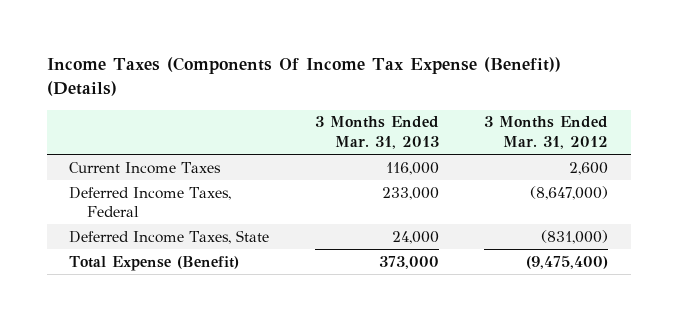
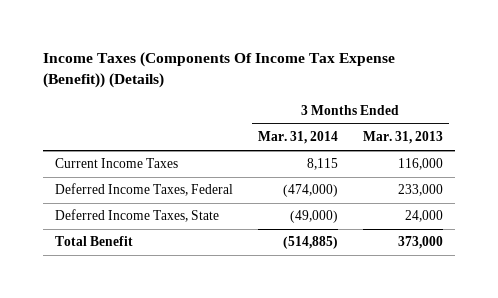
- | 3 Months Ended Mar. 31, 2013 | 3 Months Ended Mar. 31, 2012
+ | 3 Months Ended Mar. 31, 2014 | 3 Months Ended Mar. 31, 2013
- Total Expense (Benefit) | 373,000 | (9,475,400)
+ Total Benefit | (514,885) | 373,000

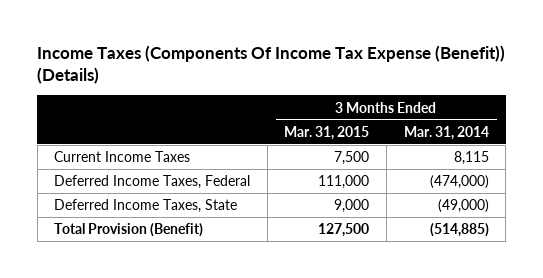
- | 3 Months Ended Mar. 31, 2014 | 3 Months Ended Mar. 31, 2013
+ | 3 Months Ended Mar. 31, 2015 | 3 Months Ended Mar. 31, 2014
- Total Benefit | (514,885) | 373,000
+ Total Provision (Benefit) | 127,500 | (514,885)

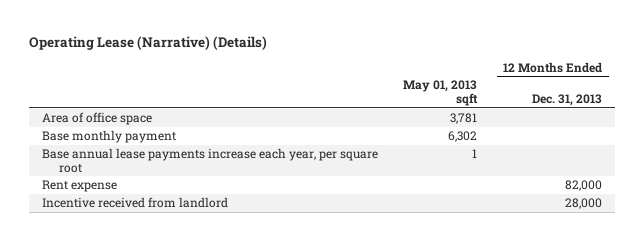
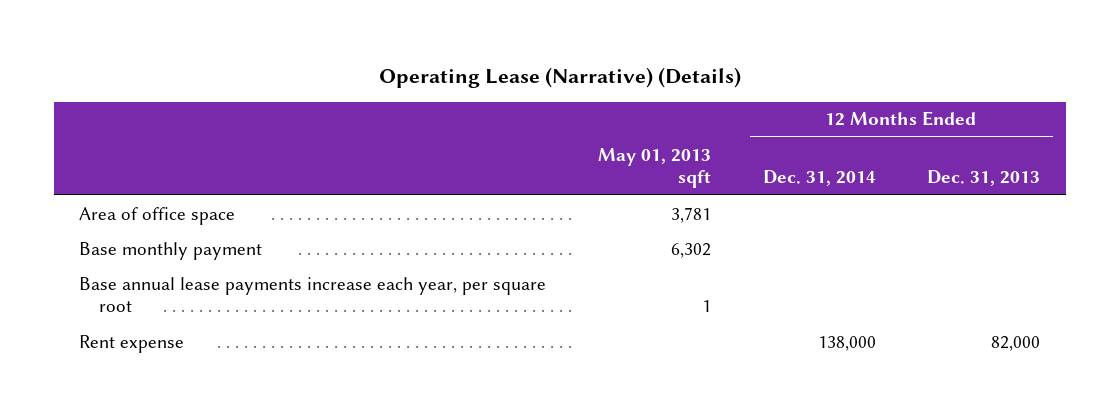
- | May 01, 2013 sqft | 12 Months Ended Dec. 31, 2013
+ | May 01, 2013 sqft | 12 Months Ended Dec. 31, 2014 | 12 Months Ended Dec. 31, 2013
- Incentive received from landlord | | 28,000

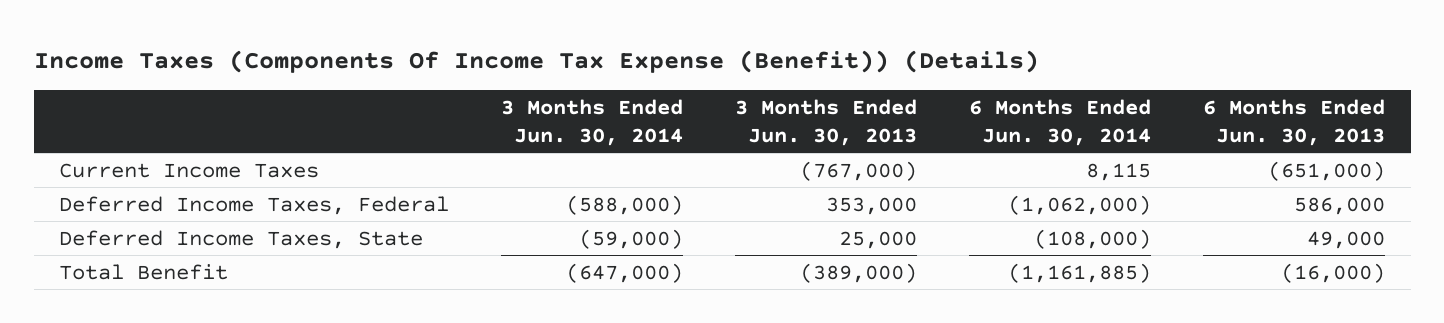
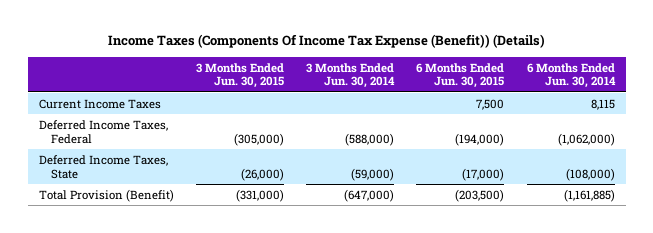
- | 3 Months Ended Jun. 30, 2014 | 3 Months Ended Jun. 30, 2013 | 6 Months Ended Jun. 30, 2014 | 6 Months Ended Jun. 30, 2013
+ | 3 Months Ended Jun. 30, 2015 | 3 Months Ended Jun. 30, 2014 | 6 Months Ended Jun. 30, 2015 | 6 Months Ended Jun. 30, 2014
- Total Benefit | (647,000) | (389,000) | (1,161,885) | (16,000)
+ Total Provision (Benefit) | (331,000) | (647,000) | (203,500) | (1,161,885)

